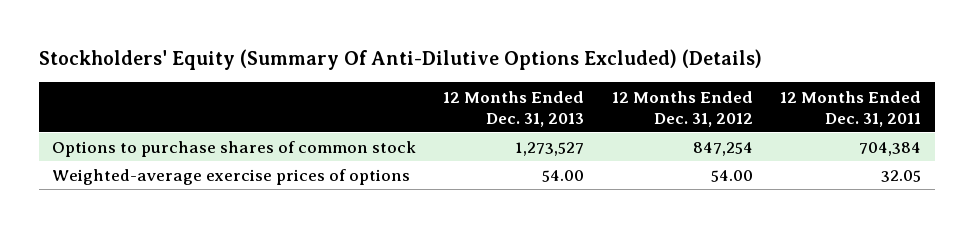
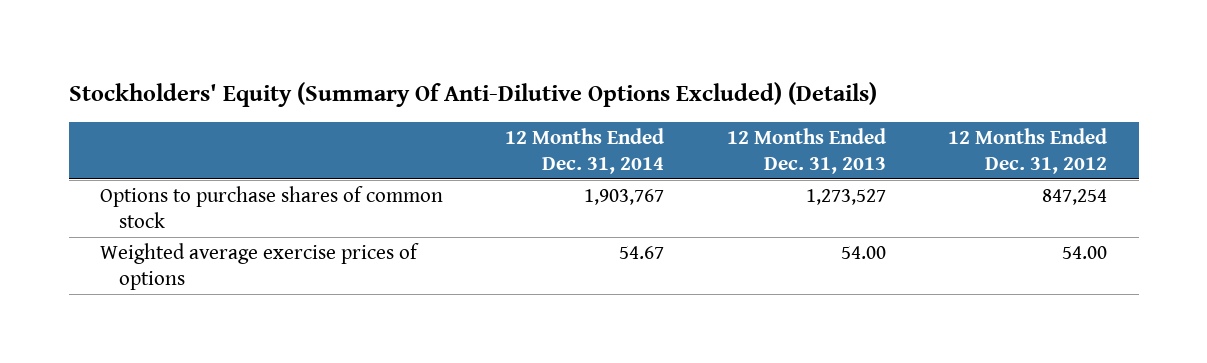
- | 12 Months Ended Dec. 31, 2013 | 12 Months Ended Dec. 31, 2012 | 12 Months Ended Dec. 31, 2011
+ | 12 Months Ended Dec. 31, 2014 | 12 Months Ended Dec. 31, 2013 | 12 Months Ended Dec. 31, 2012
- Weighted-average exercise prices of options | 54.00 | 54.00 | 32.05
+ Weighted average exercise prices of options | 54.67 | 54.00 | 54.00

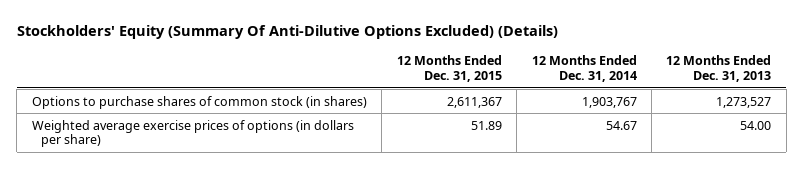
- | 12 Months Ended Dec. 31, 2014 | 12 Months Ended Dec. 31, 2013 | 12 Months Ended Dec. 31, 2012
+ | 12 Months Ended Dec. 31, 2015 | 12 Months Ended Dec. 31, 2014 | 12 Months Ended Dec. 31, 2013
- Options to purchase shares of common stock | 1,903,767 | 1,273,527 | 847,254
- Weighted average exercise prices of options | 54.67 | 54.00 | 54.00
+ Options to purchase shares of common stock (in shares) | 2,611,367 | 1,903,767 | 1,273,527
+ Weighted average exercise prices of options (in dollars per share) | 51.89 | 54.67 | 54.00

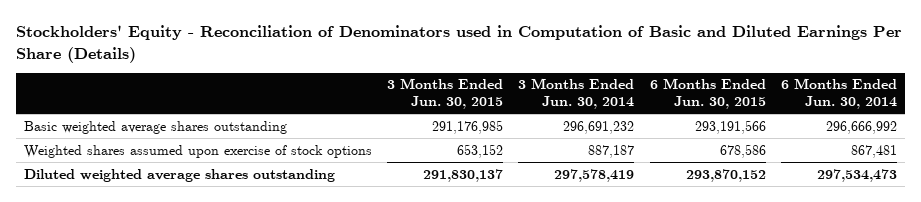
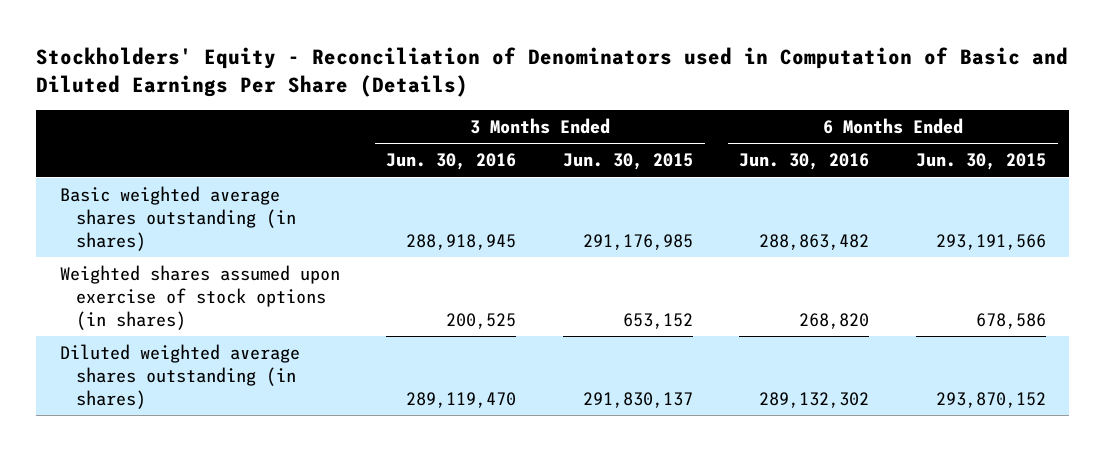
- | 3 Months Ended Jun. 30, 2015 | 3 Months Ended Jun. 30, 2014 | 6 Months Ended Jun. 30, 2015 | 6 Months Ended Jun. 30, 2014
+ | 3 Months Ended Jun. 30, 2016 | 3 Months Ended Jun. 30, 2015 | 6 Months Ended Jun. 30, 2016 | 6 Months Ended Jun. 30, 2015
- Basic weighted average shares outstanding | 291,176,985 | 296,691,232 | 293,191,566 | 296,666,992
- Weighted shares assumed upon exercise of stock options | 653,152 | 887,187 | 678,586 | 867,481
- Diluted weighted average shares outstanding | 291,830,137 | 297,578,419 | 293,870,152 | 297,534,473
+ Basic weighted average shares outstanding (in shares) | 288,918,945 | 291,176,985 | 288,863,482 | 293,191,566
+ Weighted shares assumed upon exercise of stock options (in shares) | 200,525 | 653,152 | 268,820 | 678,586
+ Diluted weighted average shares outstanding (in shares) | 289,119,470 | 291,830,137 | 289,132,302 | 293,870,152

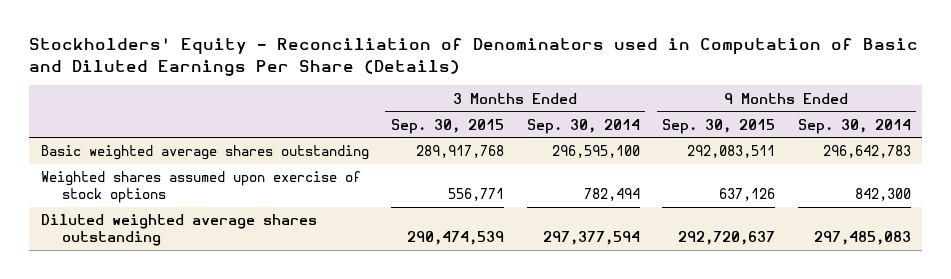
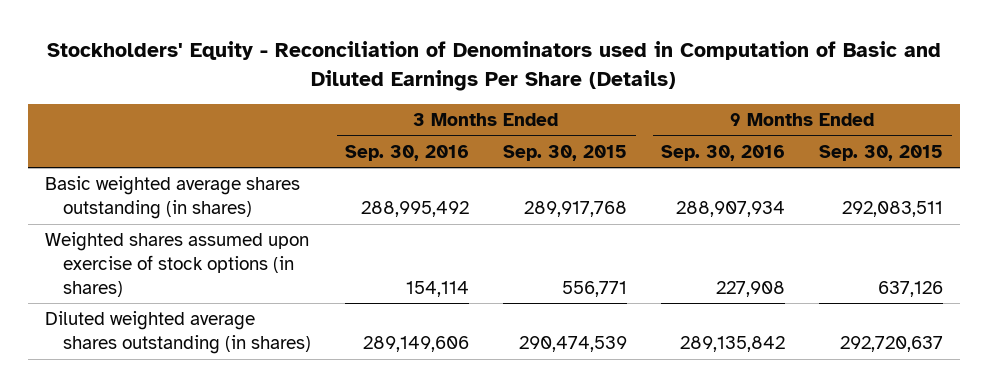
- | 3 Months Ended Sep. 30, 2015 | 3 Months Ended Sep. 30, 2014 | 9 Months Ended Sep. 30, 2015 | 9 Months Ended Sep. 30, 2014
+ | 3 Months Ended Sep. 30, 2016 | 3 Months Ended Sep. 30, 2015 | 9 Months Ended Sep. 30, 2016 | 9 Months Ended Sep. 30, 2015
- Basic weighted average shares outstanding | 289,917,768 | 296,595,100 | 292,083,511 | 296,642,783
- Weighted shares assumed upon exercise of stock options | 556,771 | 782,494 | 637,126 | 842,300
- Diluted weighted average shares outstanding | 290,474,539 | 297,377,594 | 292,720,637 | 297,485,083
+ Basic weighted average shares outstanding (in shares) | 288,995,492 | 289,917,768 | 288,907,934 | 292,083,511
+ Weighted shares assumed upon exercise of stock options (in shares) | 154,114 | 556,771 | 227,908 | 637,126
+ Diluted weighted average shares outstanding (in shares) | 289,149,606 | 290,474,539 | 289,135,842 | 292,720,637

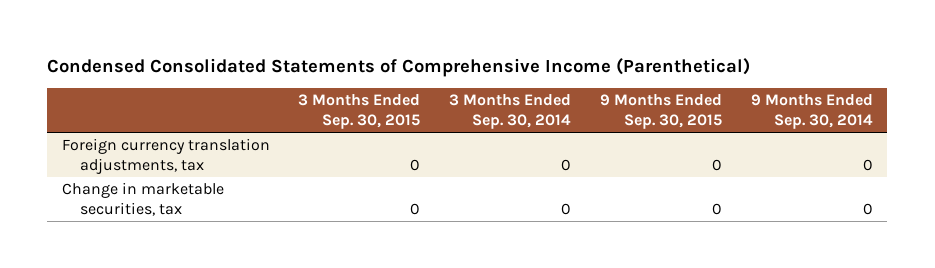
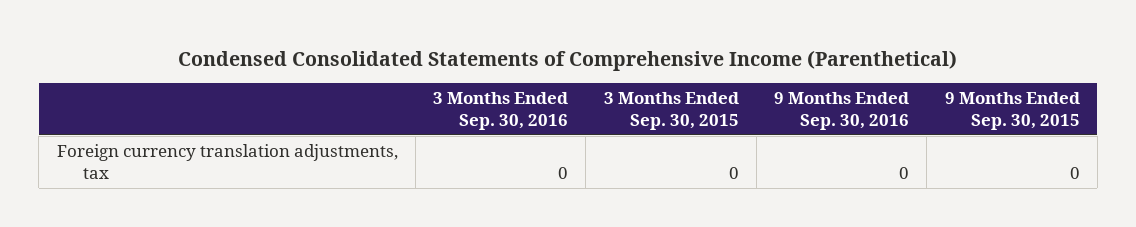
- | 3 Months Ended Sep. 30, 2015 | 3 Months Ended Sep. 30, 2014 | 9 Months Ended Sep. 30, 2015 | 9 Months Ended Sep. 30, 2014
+ | 3 Months Ended Sep. 30, 2016 | 3 Months Ended Sep. 30, 2015 | 9 Months Ended Sep. 30, 2016 | 9 Months Ended Sep. 30, 2015
- Change in marketable securities, tax | 0 | 0 | 0 | 0

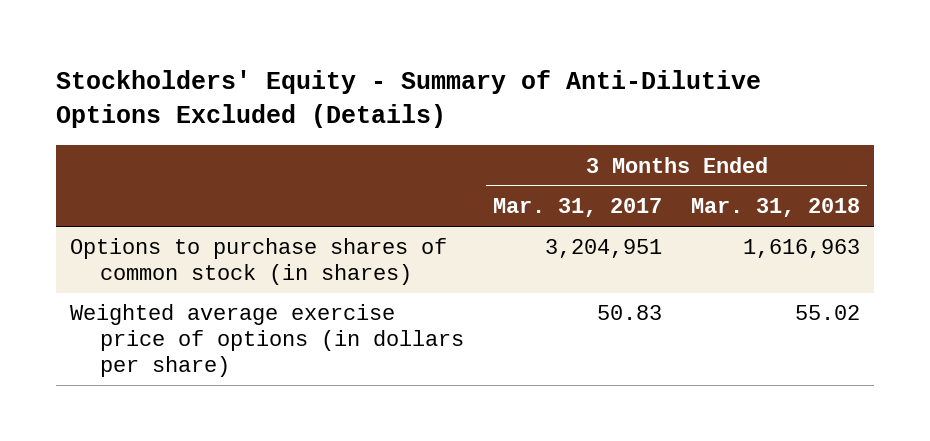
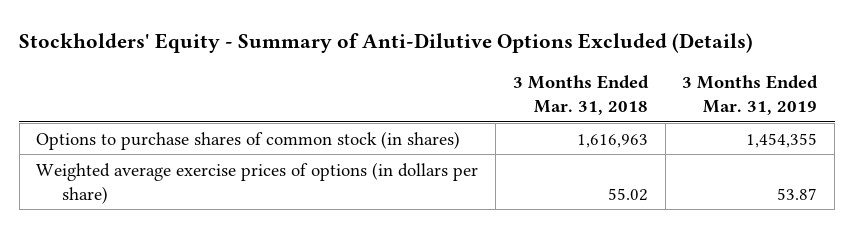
- | 3 Months Ended Mar. 31, 2017 | 3 Months Ended Mar. 31, 2018
+ | 3 Months Ended Mar. 31, 2018 | 3 Months Ended Mar. 31, 2019
- Weighted average exercise price of options (in dollars per share) | 50.83 | 55.02
+ Weighted average exercise prices of options (in dollars per share) | 55.02 | 53.87

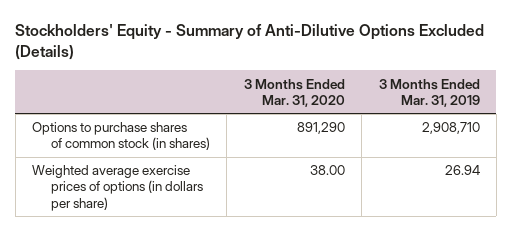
- | 3 Months Ended Mar. 31, 2018 | 3 Months Ended Mar. 31, 2019
+ | 3 Months Ended Mar. 31, 2020 | 3 Months Ended Mar. 31, 2019
- Options to purchase shares of common stock (in shares) | 1,616,963 | 1,454,355
- Weighted average exercise prices of options (in dollars per share) | 55.02 | 53.87
+ Options to purchase shares of common stock (in shares) | 891,290 | 2,908,710
+ Weighted average exercise prices of options (in dollars per share) | 38.00 | 26.94

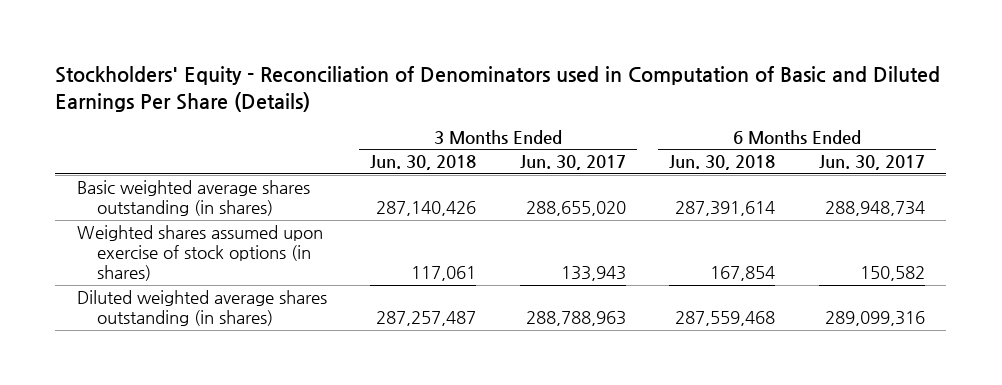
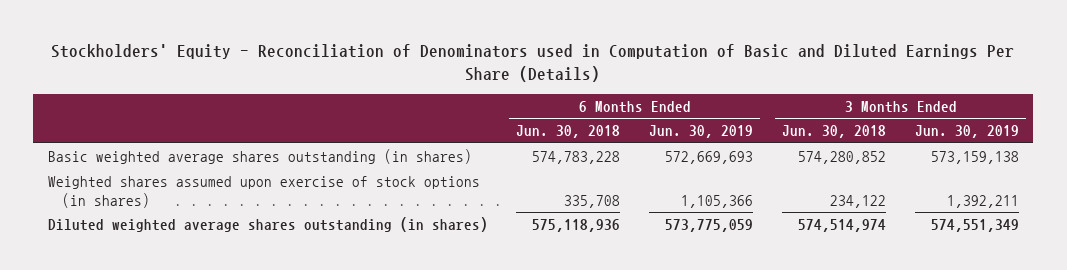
- | 3 Months Ended Jun. 30, 2018 | 3 Months Ended Jun. 30, 2017 | 6 Months Ended Jun. 30, 2018 | 6 Months Ended Jun. 30, 2017
+ | 6 Months Ended Jun. 30, 2018 | 6 Months Ended Jun. 30, 2019 | 3 Months Ended Jun. 30, 2018 | 3 Months Ended Jun. 30, 2019
- Basic weighted average shares outstanding (in shares) | 287,140,426 | 288,655,020 | 287,391,614 | 288,948,734
- Weighted shares assumed upon exercise of stock options (in shares) | 117,061 | 133,943 | 167,854 | 150,582
- Diluted weighted average shares outstanding (in shares) | 287,257,487 | 288,788,963 | 287,559,468 | 289,099,316
+ Basic weighted average shares outstanding (in shares) | 574,783,228 | 572,669,693 | 574,280,852 | 573,159,138
+ Weighted shares assumed upon exercise of stock options (in shares) | 335,708 | 1,105,366 | 234,122 | 1,392,211
+ Diluted weighted average shares outstanding (in shares) | 575,118,936 | 573,775,059 | 574,514,974 | 574,551,349

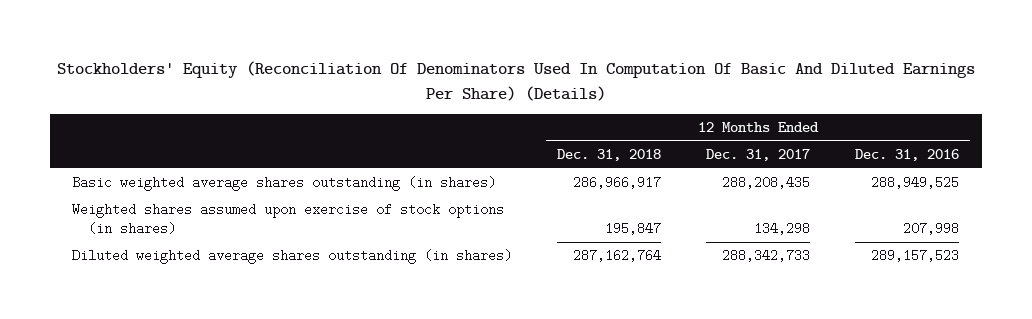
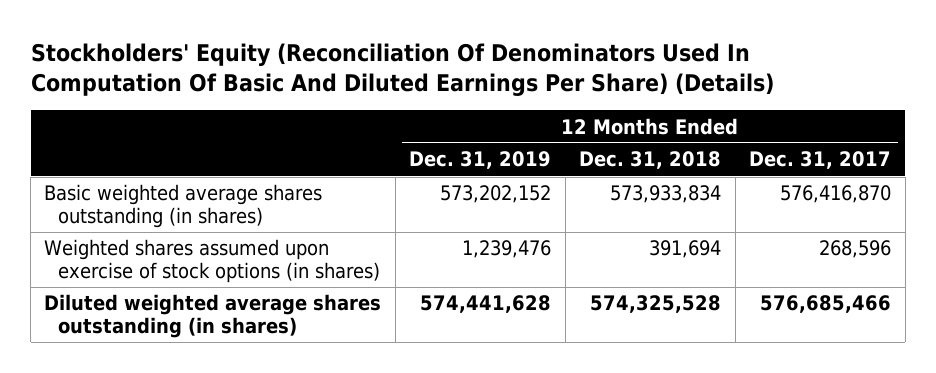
- | 12 Months Ended Dec. 31, 2018 | 12 Months Ended Dec. 31, 2017 | 12 Months Ended Dec. 31, 2016
+ | 12 Months Ended Dec. 31, 2019 | 12 Months Ended Dec. 31, 2018 | 12 Months Ended Dec. 31, 2017
- Basic weighted average shares outstanding (in shares) | 286,966,917 | 288,208,435 | 288,949,525
- Weighted shares assumed upon exercise of stock options (in shares) | 195,847 | 134,298 | 207,998
- Diluted weighted average shares outstanding (in shares) | 287,162,764 | 288,342,733 | 289,157,523
+ Basic weighted average shares outstanding (in shares) | 573,202,152 | 573,933,834 | 576,416,870
+ Weighted shares assumed upon exercise of stock options (in shares) | 1,239,476 | 391,694 | 268,596
+ Diluted weighted average shares outstanding (in shares) | 574,441,628 | 574,325,528 | 576,685,466

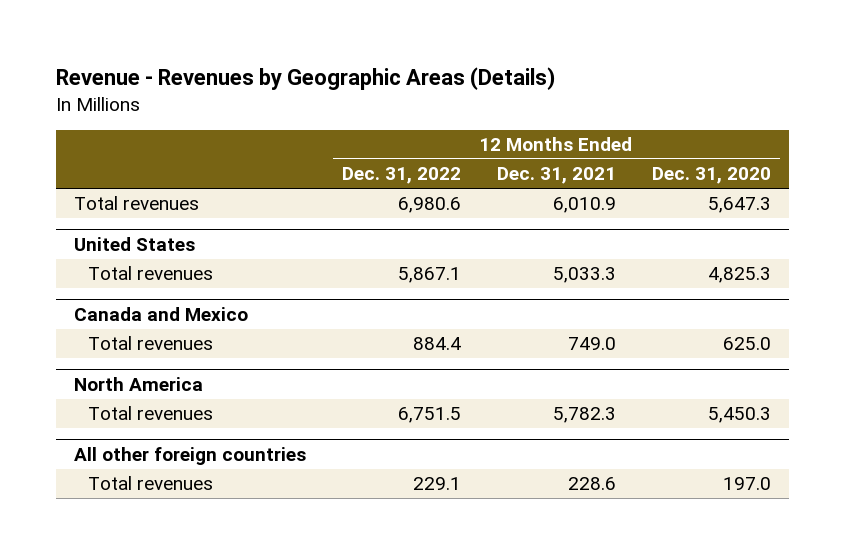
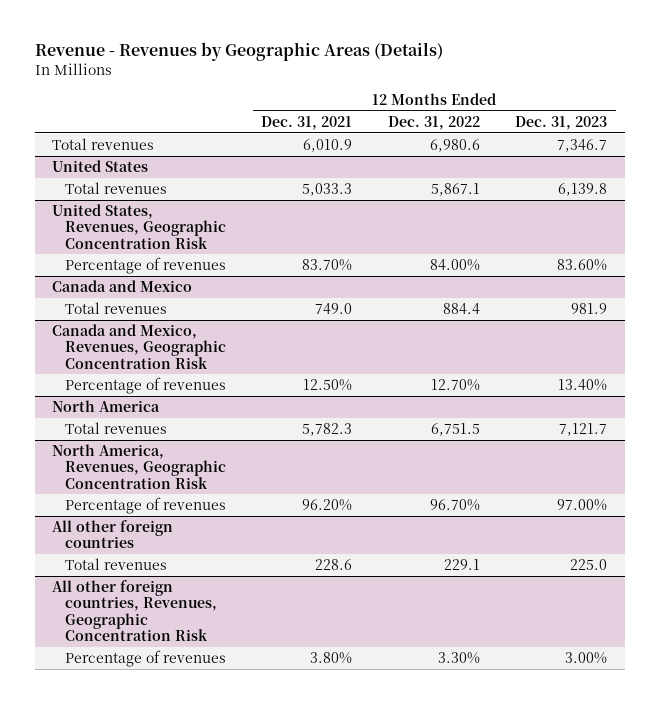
- | 12 Months Ended Dec. 31, 2022 | 12 Months Ended Dec. 31, 2021 | 12 Months Ended Dec. 31, 2020
+ | 12 Months Ended Dec. 31, 2021 | 12 Months Ended Dec. 31, 2022 | 12 Months Ended Dec. 31, 2023
+ United States, Revenues, Geographic Concentration Risk
+ Percentage of revenues | 83.70% | 84.00% | 83.60%
+ Canada and Mexico, Revenues, Geographic Concentration Risk
+ Percentage of revenues | 12.50% | 12.70% | 13.40%
+ North America, Revenues, Geographic Concentration Risk
+ Percentage of revenues | 96.20% | 96.70% | 97.00%
+ All other foreign countries, Revenues, Geographic Concentration Risk
+ Percentage of revenues | 3.80% | 3.30% | 3.00%

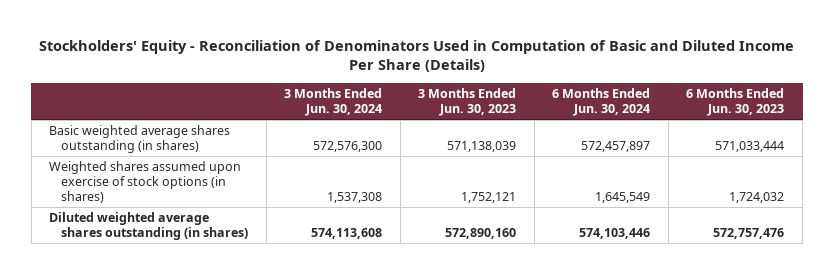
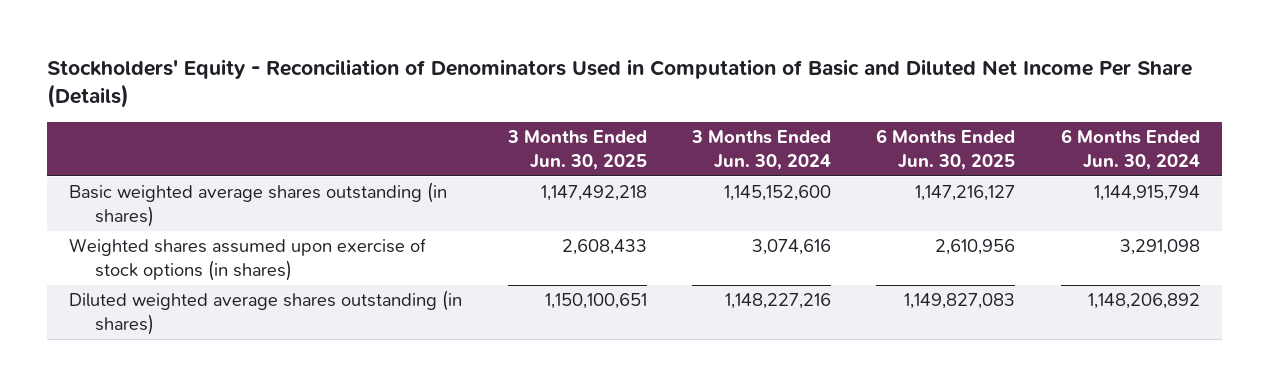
- Stockholders' Equity - Reconciliation of Denominators Used in Computation of Basic and Diluted Income Per Share (Details)
+ Stockholders' Equity - Reconciliation of Denominators Used in Computation of Basic and Diluted Net Income Per Share (Details)
- | 3 Months Ended Jun. 30, 2024 | 3 Months Ended Jun. 30, 2023 | 6 Months Ended Jun. 30, 2024 | 6 Months Ended Jun. 30, 2023
+ | 3 Months Ended Jun. 30, 2025 | 3 Months Ended Jun. 30, 2024 | 6 Months Ended Jun. 30, 2025 | 6 Months Ended Jun. 30, 2024
- Basic weighted average shares outstanding (in shares) | 572,576,300 | 571,138,039 | 572,457,897 | 571,033,444
- Weighted shares assumed upon exercise of stock options (in shares) | 1,537,308 | 1,752,121 | 1,645,549 | 1,724,032
- Diluted weighted average shares outstanding (in shares) | 574,113,608 | 572,890,160 | 574,103,446 | 572,757,476
+ Basic weighted average shares outstanding (in shares) | 1,147,492,218 | 1,145,152,600 | 1,147,216,127 | 1,144,915,794
+ Weighted shares assumed upon exercise of stock options (in shares) | 2,608,433 | 3,074,616 | 2,610,956 | 3,291,098
+ Diluted weighted average shares outstanding (in shares) | 1,150,100,651 | 1,148,227,216 | 1,149,827,083 | 1,148,206,892

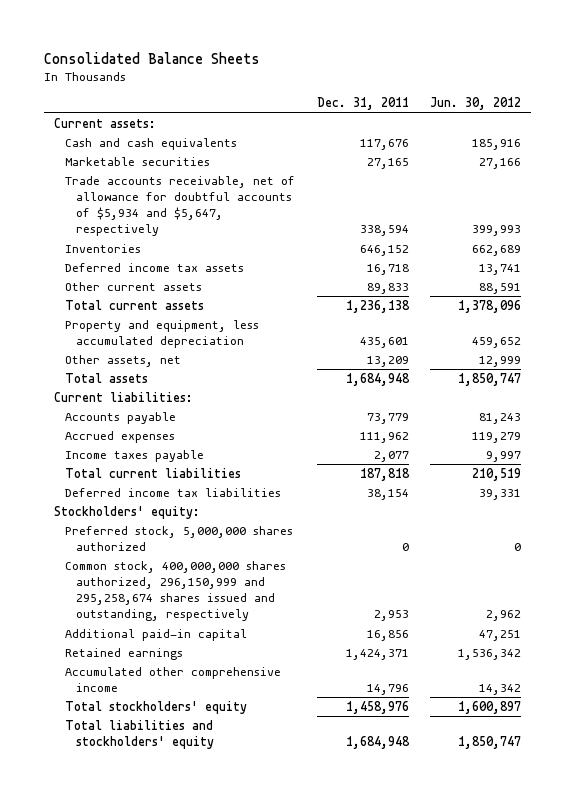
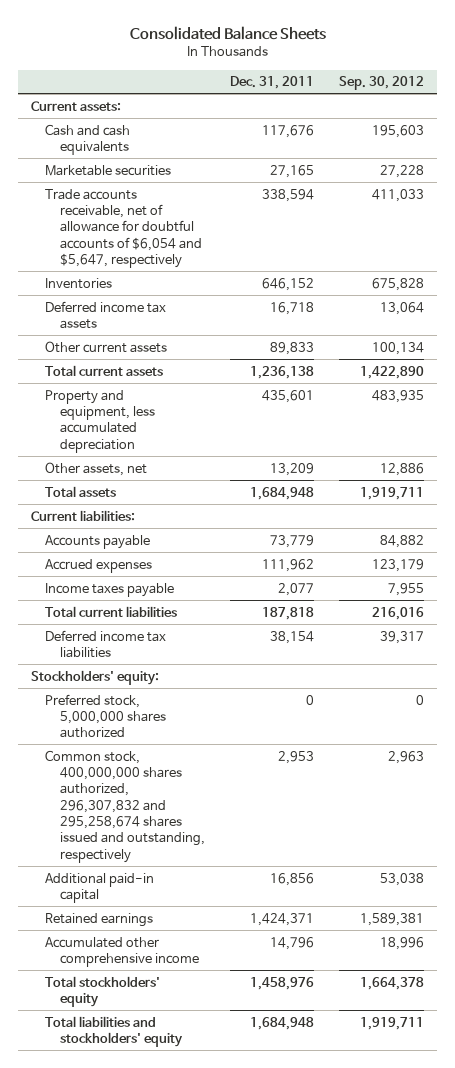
- | Dec. 31, 2011 | Jun. 30, 2012
+ | Dec. 31, 2011 | Sep. 30, 2012
- Trade accounts receivable, net of allowance for doubtful accounts of $5,934 and $5,647, respectively | 338,594 | 399,993
+ Trade accounts receivable, net of allowance for doubtful accounts of $6,054 and $5,647, respectively | 338,594 | 411,033
- Common stock, 400,000,000 shares authorized, 296,150,999 and 295,258,674 shares issued and outstanding, respectively | 2,953 | 2,962
+ Common stock, 400,000,000 shares authorized, 296,307,832 and 295,258,674 shares issued and outstanding, respectively | 2,953 | 2,963

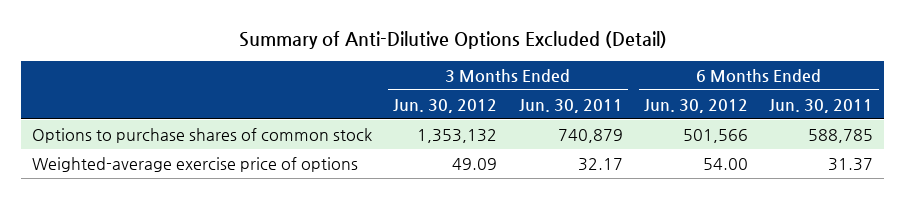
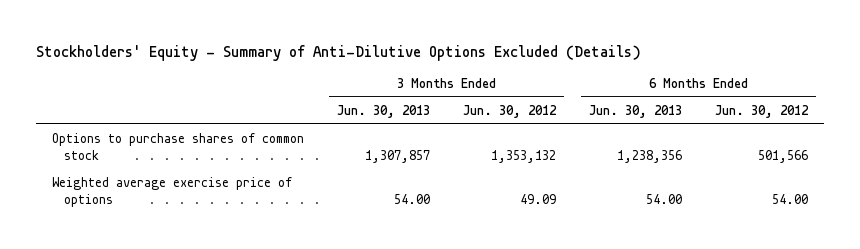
- Summary of Anti-Dilutive Options Excluded (Detail)
+ Stockholders' Equity - Summary of Anti-Dilutive Options Excluded (Details)
- | 3 Months Ended Jun. 30, 2012 | 3 Months Ended Jun. 30, 2011 | 6 Months Ended Jun. 30, 2012 | 6 Months Ended Jun. 30, 2011
+ | 3 Months Ended Jun. 30, 2013 | 3 Months Ended Jun. 30, 2012 | 6 Months Ended Jun. 30, 2013 | 6 Months Ended Jun. 30, 2012
- Weighted-average exercise price of options | 49.09 | 32.17 | 54.00 | 31.37
+ Weighted average exercise price of options | 54.00 | 49.09 | 54.00 | 54.00

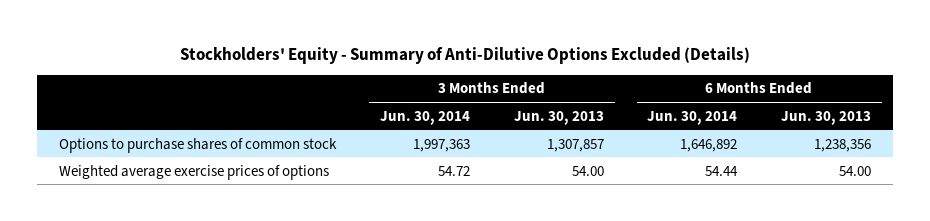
- | 3 Months Ended Jun. 30, 2013 | 3 Months Ended Jun. 30, 2012 | 6 Months Ended Jun. 30, 2013 | 6 Months Ended Jun. 30, 2012
+ | 3 Months Ended Jun. 30, 2014 | 3 Months Ended Jun. 30, 2013 | 6 Months Ended Jun. 30, 2014 | 6 Months Ended Jun. 30, 2013
- Weighted average exercise price of options | 54.00 | 49.09 | 54.00 | 54.00
+ Weighted average exercise prices of options | 54.72 | 54.00 | 54.44 | 54.00

